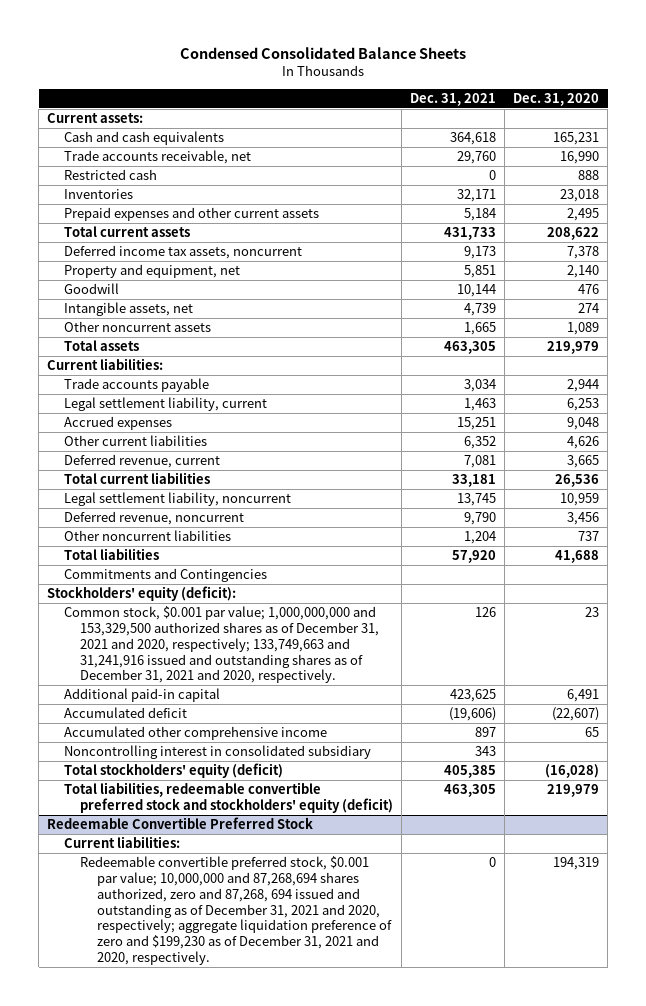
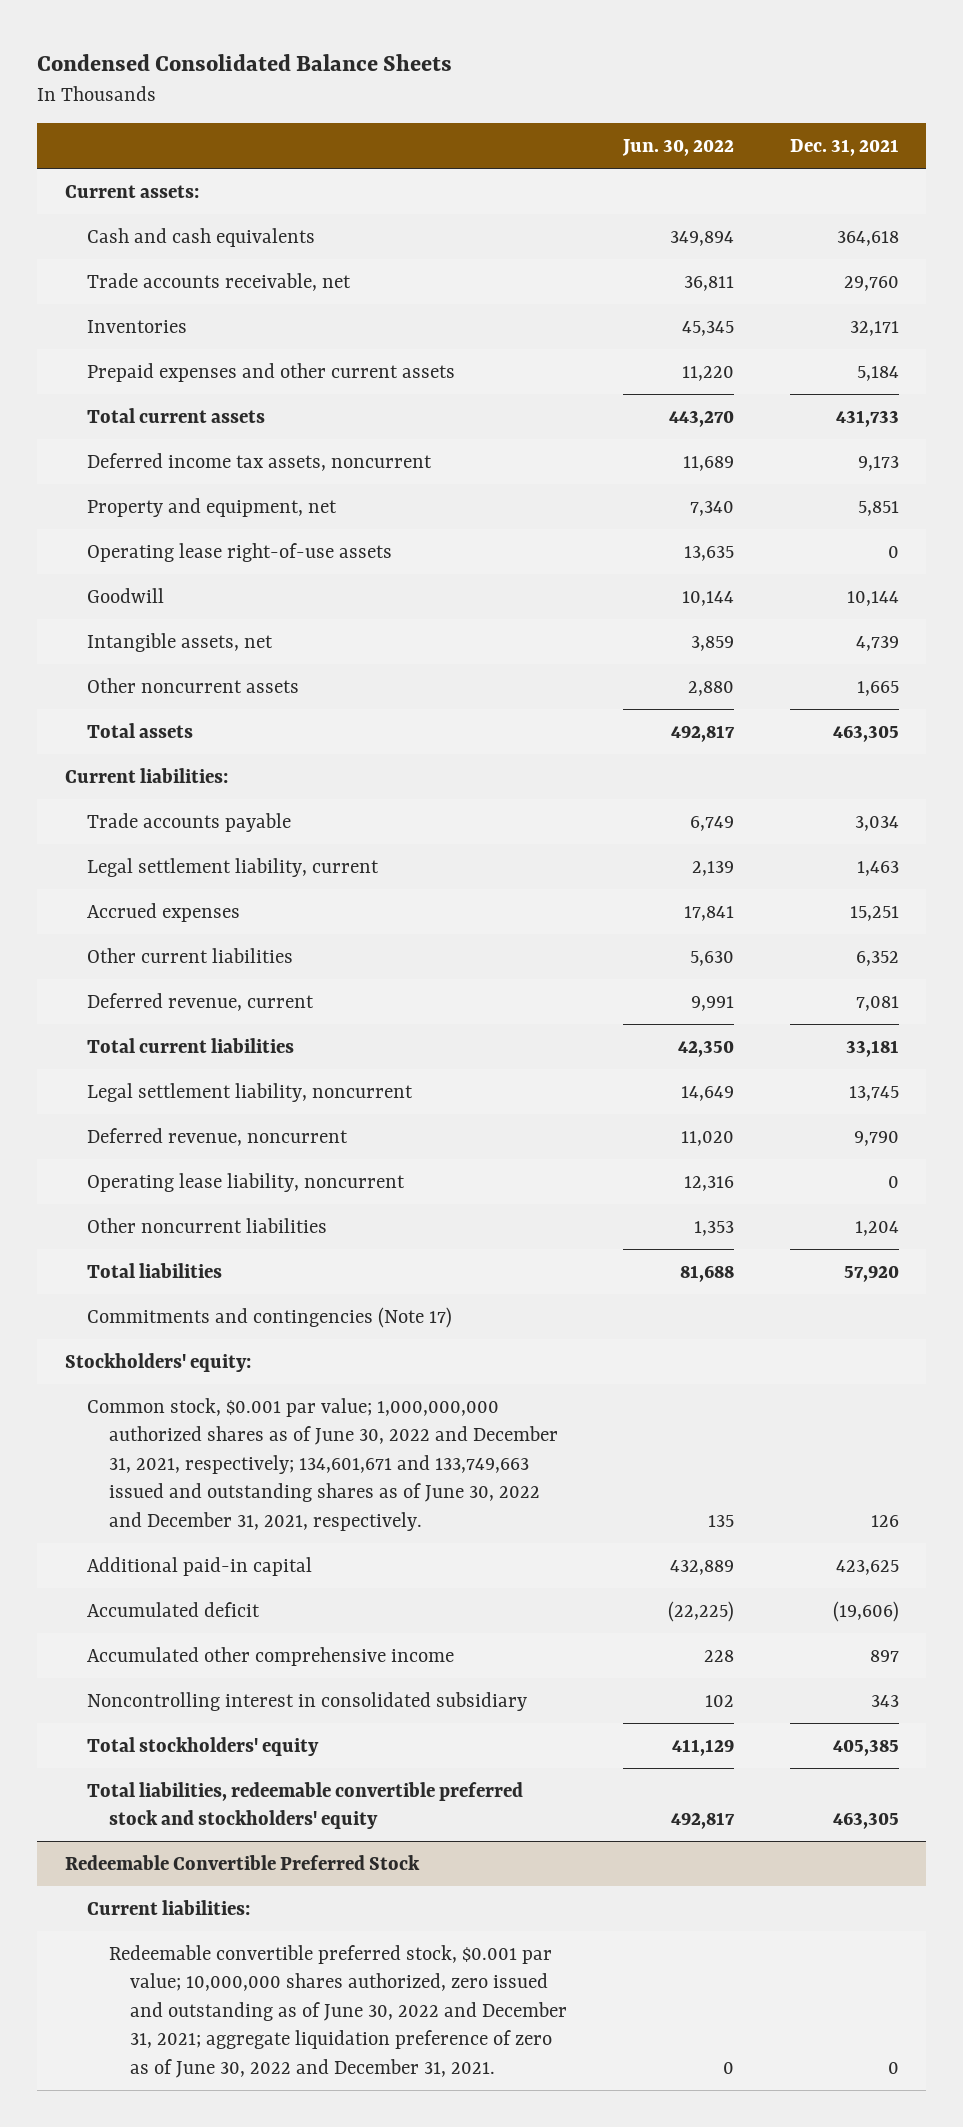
- | Dec. 31, 2021 | Dec. 31, 2020
+ | Jun. 30, 2022 | Dec. 31, 2021
- Restricted cash | 0 | 888
+ Operating lease right-of-use assets | 13,635 | 0
+ Operating lease liability, noncurrent | 12,316 | 0
- Commitments and Contingencies
- Stockholders' equity (deficit):
- Common stock, $0.001 par value; 1,000,000,000 and 153,329,500 authorized shares as of December 31, 2021 and 2020, respectively; 133,749,663 and 31,241,916 issued and outstanding shares as of December 31, 2021 and 2020, respectively. | 126 | 23
+ Commitments and contingencies (Note 17)
+ Stockholders' equity:
+ Common stock, $0.001 par value; 1,000,000,000 authorized shares as of June 30, 2022 and December 31, 2021, respectively; 134,601,671 and 133,749,663 issued and outstanding shares as of June 30, 2022 and December 31, 2021, respectively. | 135 | 126
- Total stockholders' equity (deficit) | 405,385 | (16,028)
- Total liabilities, redeemable convertible preferred stock and stockholders' equity (deficit) | 463,305 | 219,979
+ Total stockholders' equity | 411,129 | 405,385
+ Total liabilities, redeemable convertible preferred stock and stockholders' equity | 492,817 | 463,305
@ Redeemable Convertible Preferred Stock
- Redeemable convertible preferred stock, $0.001 par value; 10,000,000 and 87,268,694 shares authorized, zero and 87,268, 694 issued and outstanding as of December 31, 2021 and 2020, respectively; aggregate liquidation preference of zero and $199,230 as of December 31, 2021 and 2020, respectively. | 0 | 194,319
+ Redeemable convertible preferred stock, $0.001 par value; 10,000,000 shares authorized, zero issued and outstanding as of June 30, 2022 and December 31, 2021; aggregate liquidation preference of zero as of June 30, 2022 and December 31, 2021. | 0 | 0

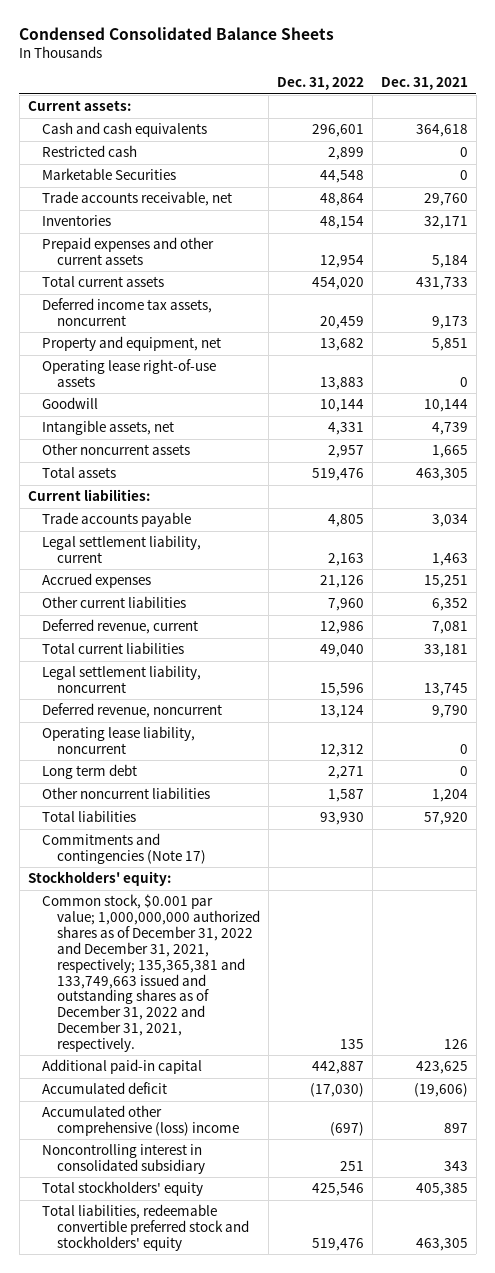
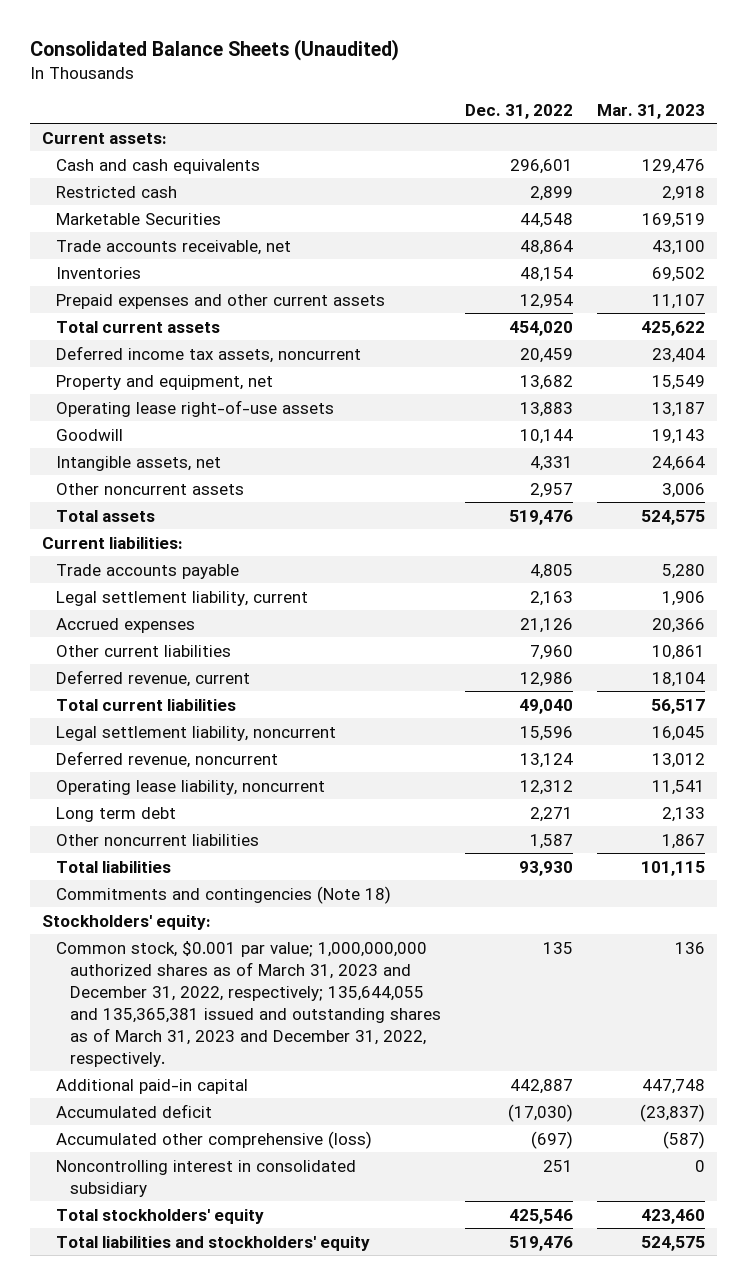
- Condensed Consolidated Balance Sheets
+ Consolidated Balance Sheets (Unaudited)
- | Dec. 31, 2022 | Dec. 31, 2021
+ | Dec. 31, 2022 | Mar. 31, 2023
- Commitments and contingencies (Note 17)
+ Commitments and contingencies (Note 18)
- Common stock, $0.001 par value; 1,000,000,000 authorized shares as of December 31, 2022 and December 31, 2021, respectively; 135,365,381 and 133,749,663 issued and outstanding shares as of December 31, 2022 and December 31, 2021, respectively. | 135 | 126
+ Common stock, $0.001 par value; 1,000,000,000 authorized shares as of March 31, 2023 and December 31, 2022, respectively; 135,644,055 and 135,365,381 issued and outstanding shares as of March 31, 2023 and December 31, 2022, respectively. | 135 | 136
- Accumulated other comprehensive (loss) income | (697) | 897
+ Accumulated other comprehensive (loss) | (697) | (587)
- Total liabilities, redeemable convertible preferred stock and stockholders' equity | 519,476 | 463,305
+ Total liabilities and stockholders' equity | 519,476 | 524,575

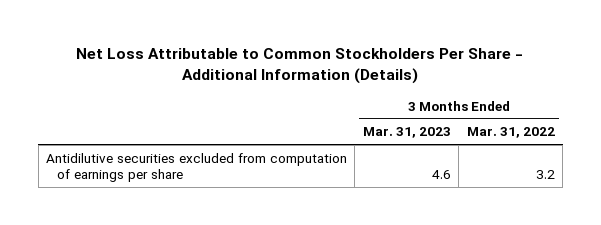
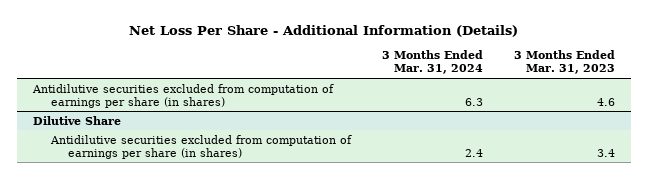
- Net Loss Attributable to Common Stockholders Per Share - Additional Information (Details)
+ Net Loss Per Share - Additional Information (Details)
- | 3 Months Ended Mar. 31, 2023 | 3 Months Ended Mar. 31, 2022
+ | 3 Months Ended Mar. 31, 2024 | 3 Months Ended Mar. 31, 2023
- Antidilutive securities excluded from computation of earnings per share | 4.6 | 3.2
+ Antidilutive securities excluded from computation of earnings per share (in shares) | 6.3 | 4.6
+ Dilutive Share
+ Antidilutive securities excluded from computation of earnings per share (in shares) | 2.4 | 3.4

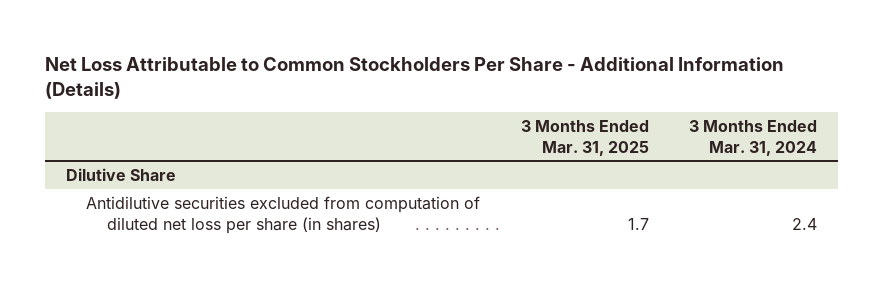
- Net Loss Per Share - Additional Information (Details)
+ Net Loss Attributable to Common Stockholders Per Share - Additional Information (Details)
- | 3 Months Ended Mar. 31, 2024 | 3 Months Ended Mar. 31, 2023
+ | 3 Months Ended Mar. 31, 2025 | 3 Months Ended Mar. 31, 2024
- Antidilutive securities excluded from computation of earnings per share (in shares) | 6.3 | 4.6
@ Dilutive Share
- Antidilutive securities excluded from computation of earnings per share (in shares) | 2.4 | 3.4
+ Antidilutive securities excluded from computation of diluted net loss per share (in shares) | 1.7 | 2.4

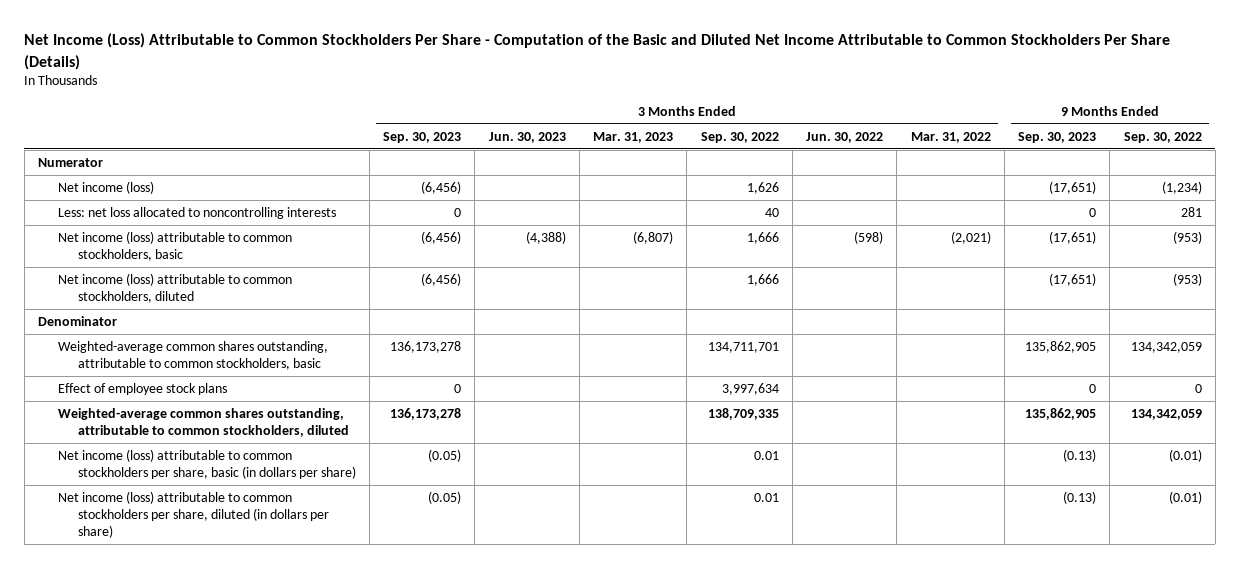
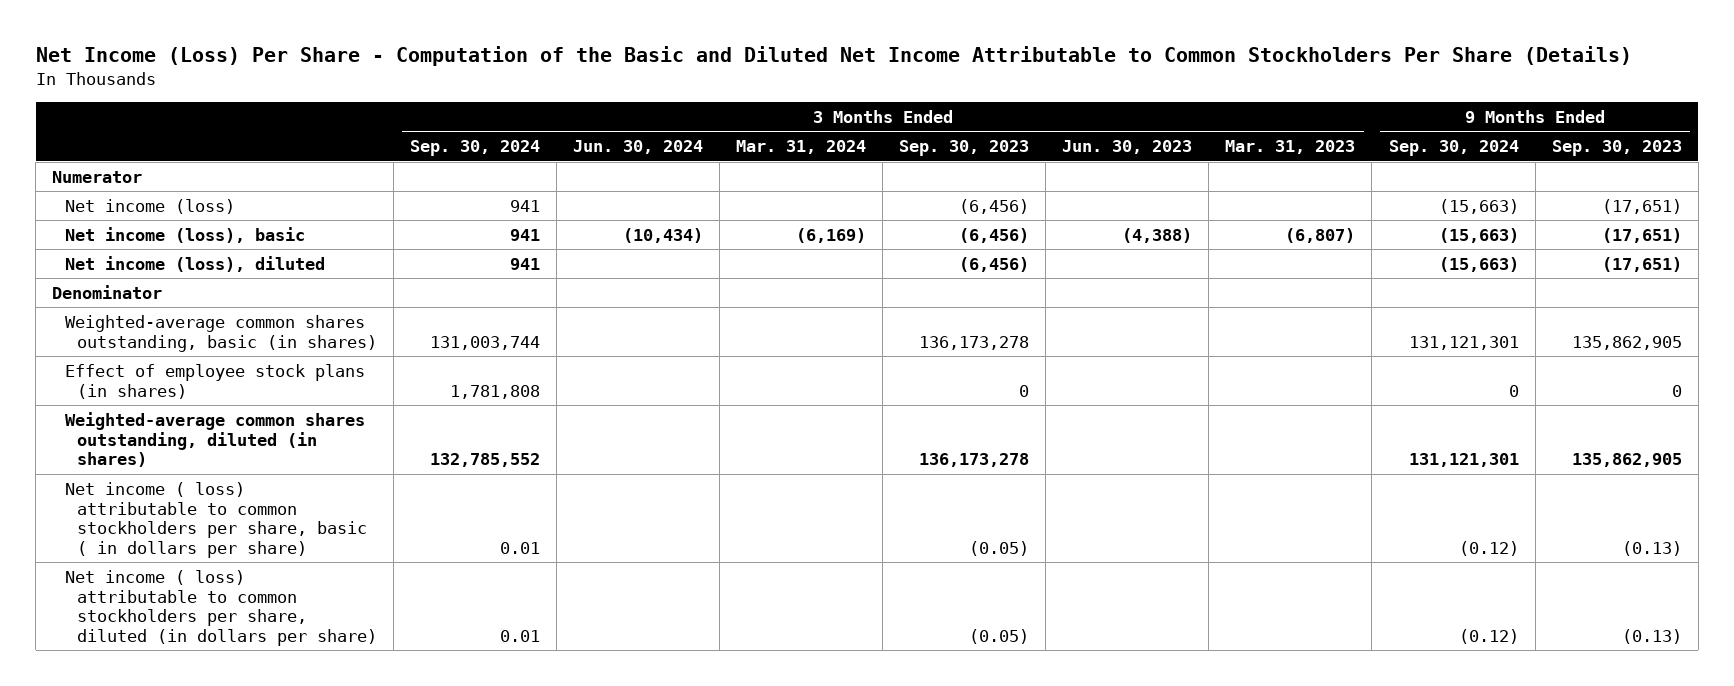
- Net Income (Loss) Attributable to Common Stockholders Per Share - Computation of the Basic and Diluted Net Income Attributable to Common Stockholders Per Share (Details)
+ Net Income (Loss) Per Share - Computation of the Basic and Diluted Net Income Attributable to Common Stockholders Per Share (Details)
- | 3 Months Ended Sep. 30, 2023 | 3 Months Ended Jun. 30, 2023 | 3 Months Ended Mar. 31, 2023 | 3 Months Ended Sep. 30, 2022 | 3 Months Ended Jun. 30, 2022 | 3 Months Ended Mar. 31, 2022 | 9 Months Ended Sep. 30, 2023 | 9 Months Ended Sep. 30, 2022
+ | 3 Months Ended Sep. 30, 2024 | 3 Months Ended Jun. 30, 2024 | 3 Months Ended Mar. 31, 2024 | 3 Months Ended Sep. 30, 2023 | 3 Months Ended Jun. 30, 2023 | 3 Months Ended Mar. 31, 2023 | 9 Months Ended Sep. 30, 2024 | 9 Months Ended Sep. 30, 2023
- Less: net loss allocated to noncontrolling interests | 0 | | | 40 | | | 0 | 281
- Net income (loss) attributable to common stockholders, basic | (6,456) | (4,388) | (6,807) | 1,666 | (598) | (2,021) | (17,651) | (953)
- Net income (loss) attributable to common stockholders, diluted | (6,456) | | | 1,666 | | | (17,651) | (953)
+ Net income (loss), basic | 941 | (10,434) | (6,169) | (6,456) | (4,388) | (6,807) | (15,663) | (17,651)
+ Net income (loss), diluted | 941 | | | (6,456) | | | (15,663) | (17,651)
- Weighted-average common shares outstanding, attributable to common stockholders, basic | 136,173,278 | | | 134,711,701 | | | 135,862,905 | 134,342,059
- Effect of employee stock plans | 0 | | | 3,997,634 | | | 0 | 0
- Weighted-average common shares outstanding, attributable to common stockholders, diluted | 136,173,278 | | | 138,709,335 | | | 135,862,905 | 134,342,059
- Net income (loss) attributable to common stockholders per share, basic (in dollars per share) | (0.05) | | | 0.01 | | | (0.13) | (0.01)
- Net income (loss) attributable to common stockholders per share, diluted (in dollars per share) | (0.05) | | | 0.01 | | | (0.13) | (0.01)
+ Weighted-average common shares outstanding, basic (in shares) | 131,003,744 | | | 136,173,278 | | | 131,121,301 | 135,862,905
+ Effect of employee stock plans (in shares) | 1,781,808 | | | 0 | | | 0 | 0
+ Weighted-average common shares outstanding, diluted (in shares) | 132,785,552 | | | 136,173,278 | | | 131,121,301 | 135,862,905
+ Net income ( loss) attributable to common stockholders per share, basic ( in dollars per share) | 0.01 | | | (0.05) | | | (0.12) | (0.13)
+ Net income ( loss) attributable to common stockholders per share, diluted (in dollars per share) | 0.01 | | | (0.05) | | | (0.12) | (0.13)

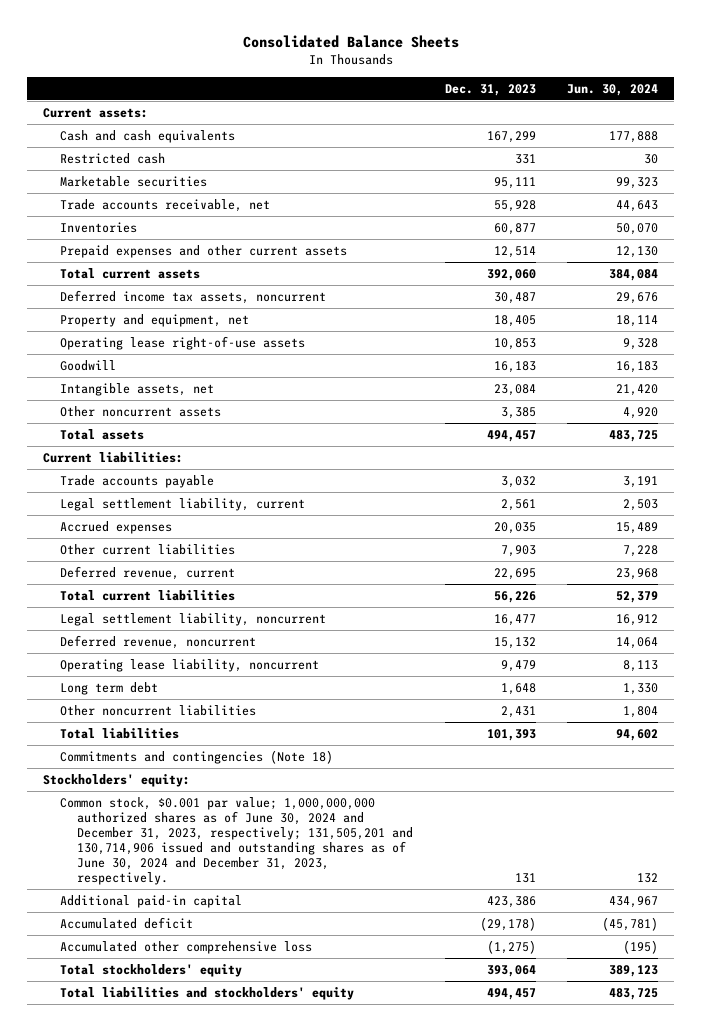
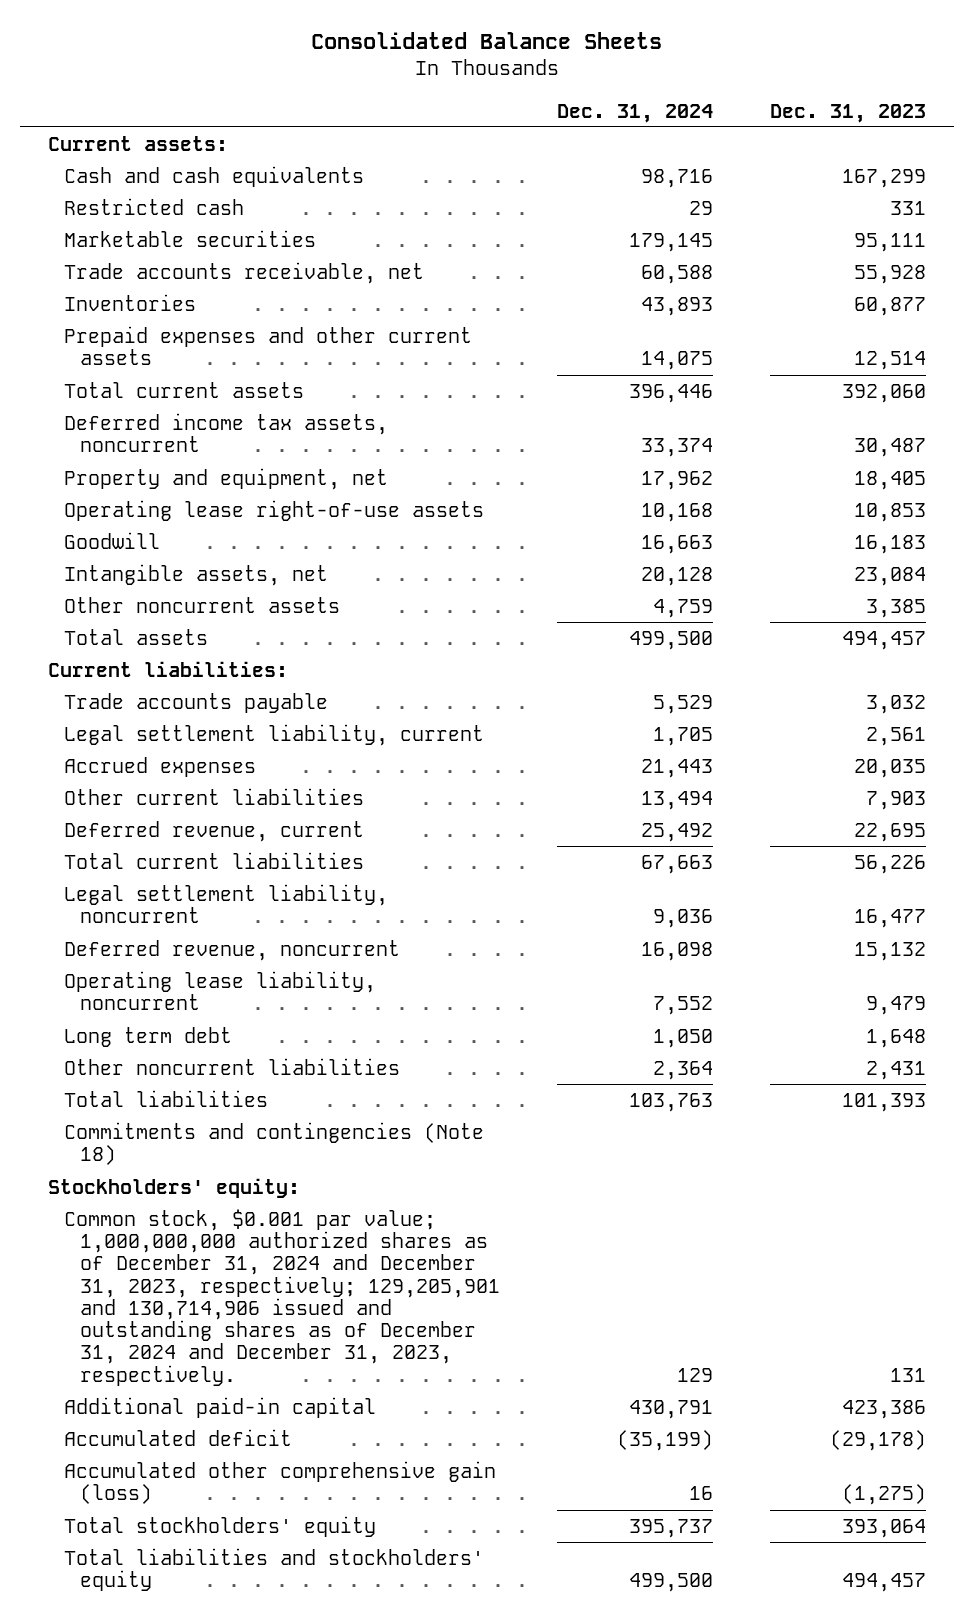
- | Dec. 31, 2023 | Jun. 30, 2024
+ | Dec. 31, 2024 | Dec. 31, 2023
- Common stock, $0.001 par value; 1,000,000,000 authorized shares as of June 30, 2024 and December 31, 2023, respectively; 131,505,201 and 130,714,906 issued and outstanding shares as of June 30, 2024 and December 31, 2023, respectively. | 131 | 132
+ Common stock, $0.001 par value; 1,000,000,000 authorized shares as of December 31, 2024 and December 31, 2023, respectively; 129,205,901 and 130,714,906 issued and outstanding shares as of December 31, 2024 and December 31, 2023, respectively. | 129 | 131
- Accumulated other comprehensive loss | (1,275) | (195)
+ Accumulated other comprehensive gain (loss) | 16 | (1,275)

